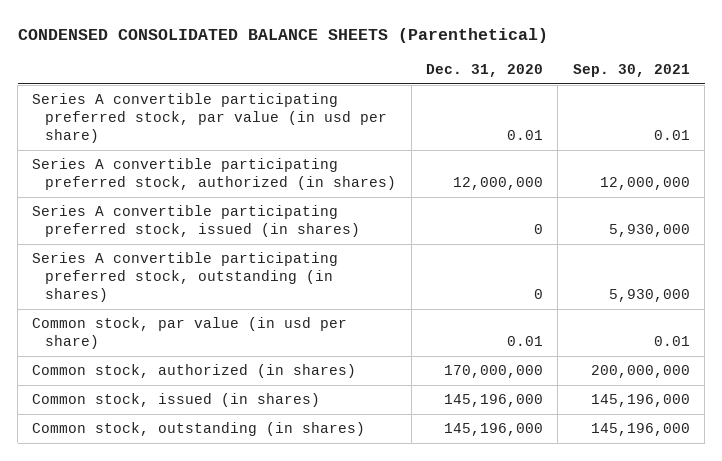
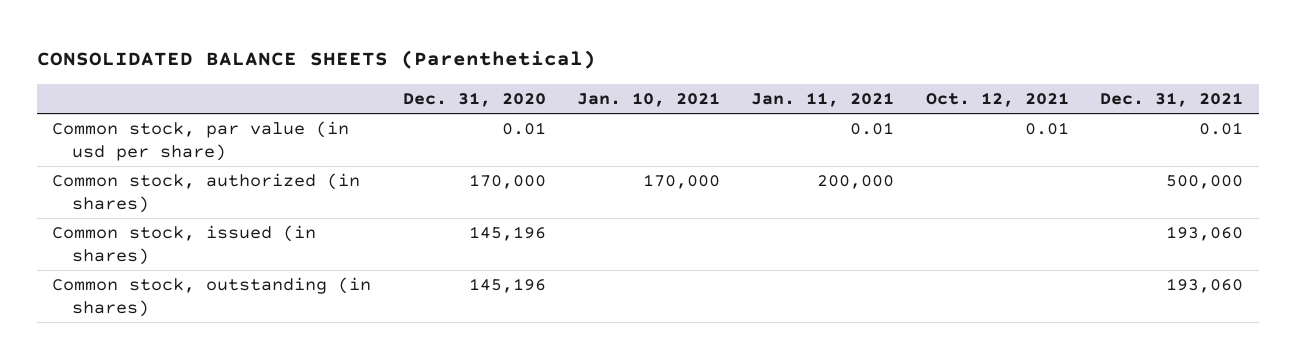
- CONDENSED CONSOLIDATED BALANCE SHEETS (Parenthetical)
+ CONSOLIDATED BALANCE SHEETS (Parenthetical)
- | Dec. 31, 2020 | Sep. 30, 2021
+ | Dec. 31, 2020 | Jan. 10, 2021 | Jan. 11, 2021 | Oct. 12, 2021 | Dec. 31, 2021
- Series A convertible participating preferred stock, par value (in usd per share) | 0.01 | 0.01
- Series A convertible participating preferred stock, authorized (in shares) | 12,000,000 | 12,000,000
- Series A convertible participating preferred stock, issued (in shares) | 0 | 5,930,000
- Series A convertible participating preferred stock, outstanding (in shares) | 0 | 5,930,000
- Common stock, authorized (in shares) | 170,000,000 | 200,000,000
- Common stock, issued (in shares) | 145,196,000 | 145,196,000
- Common stock, outstanding (in shares) | 145,196,000 | 145,196,000
+ Common stock, authorized (in shares) | 170,000 | 170,000 | 200,000 | | 500,000
+ Common stock, issued (in shares) | 145,196 | | | | 193,060
+ Common stock, outstanding (in shares) | 145,196 | | | | 193,060

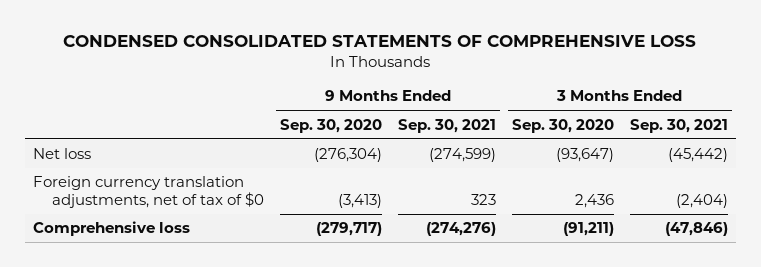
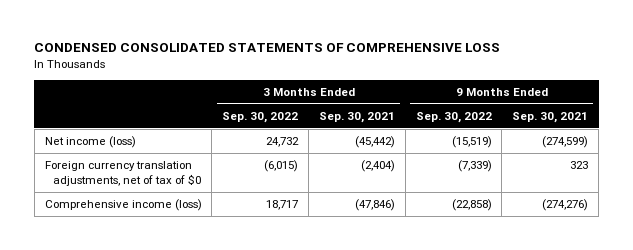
- | 9 Months Ended Sep. 30, 2020 | 9 Months Ended Sep. 30, 2021 | 3 Months Ended Sep. 30, 2020 | 3 Months Ended Sep. 30, 2021
+ | 3 Months Ended Sep. 30, 2022 | 3 Months Ended Sep. 30, 2021 | 9 Months Ended Sep. 30, 2022 | 9 Months Ended Sep. 30, 2021
- Net loss | (276,304) | (274,599) | (93,647) | (45,442)
+ Net income (loss) | 24,732 | (45,442) | (15,519) | (274,599)
- Comprehensive loss | (279,717) | (274,276) | (91,211) | (47,846)
+ Comprehensive income (loss) | 18,717 | (47,846) | (22,858) | (274,276)

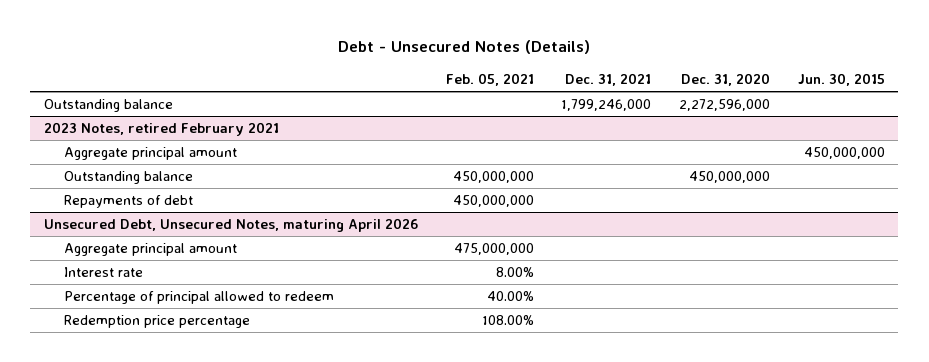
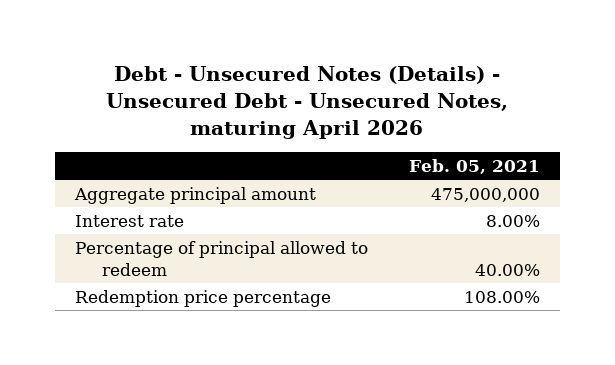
- Debt - Unsecured Notes (Details)
+ Debt - Unsecured Notes (Details) - Unsecured Debt - Unsecured Notes, maturing April 2026
- | Feb. 05, 2021 | Dec. 31, 2021 | Dec. 31, 2020 | Jun. 30, 2015
+ | Feb. 05, 2021
- Outstanding balance | | 1,799,246,000 | 2,272,596,000 |
- 2023 Notes, retired February 2021
- Aggregate principal amount | | | | 450,000,000
- Outstanding balance | 450,000,000 | | 450,000,000 |
- Repayments of debt | 450,000,000 | | |
- Unsecured Debt, Unsecured Notes, maturing April 2026

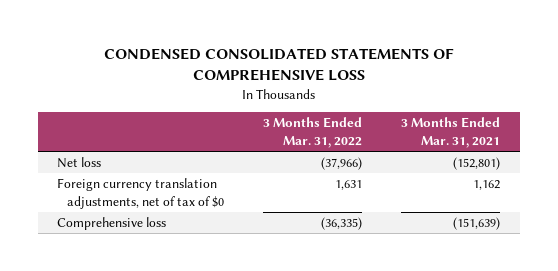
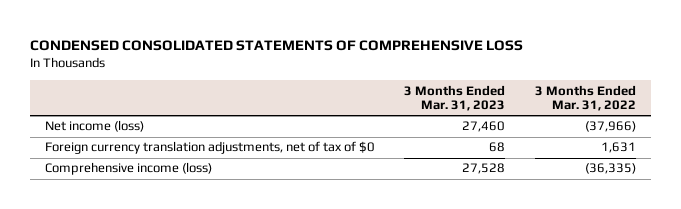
- | 3 Months Ended Mar. 31, 2022 | 3 Months Ended Mar. 31, 2021
+ | 3 Months Ended Mar. 31, 2023 | 3 Months Ended Mar. 31, 2022
- Net loss | (37,966) | (152,801)
+ Net income (loss) | 27,460 | (37,966)
- Comprehensive loss | (36,335) | (151,639)
+ Comprehensive income (loss) | 27,528 | (36,335)

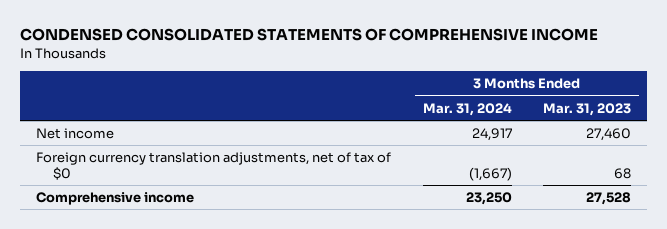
- CONDENSED CONSOLIDATED STATEMENTS OF COMPREHENSIVE LOSS
+ CONDENSED CONSOLIDATED STATEMENTS OF COMPREHENSIVE INCOME
- | 3 Months Ended Mar. 31, 2023 | 3 Months Ended Mar. 31, 2022
+ | 3 Months Ended Mar. 31, 2024 | 3 Months Ended Mar. 31, 2023
- Net income (loss) | 27,460 | (37,966)
+ Net income | 24,917 | 27,460
- Comprehensive income (loss) | 27,528 | (36,335)
+ Comprehensive income | 23,250 | 27,528

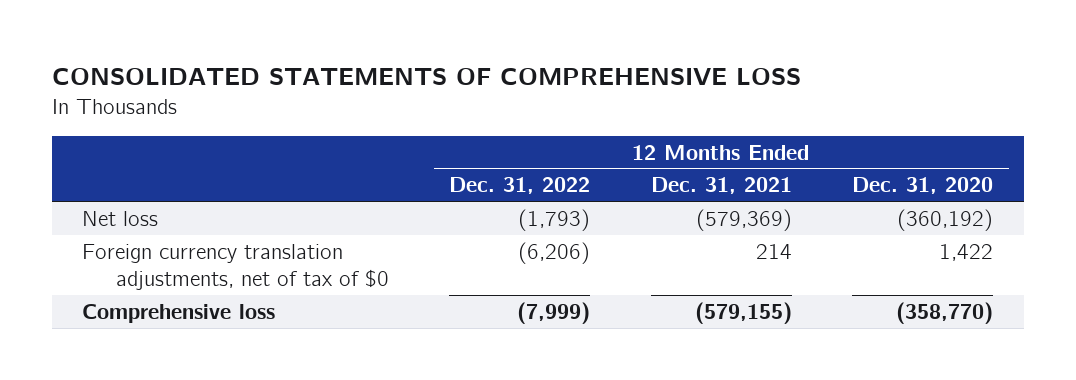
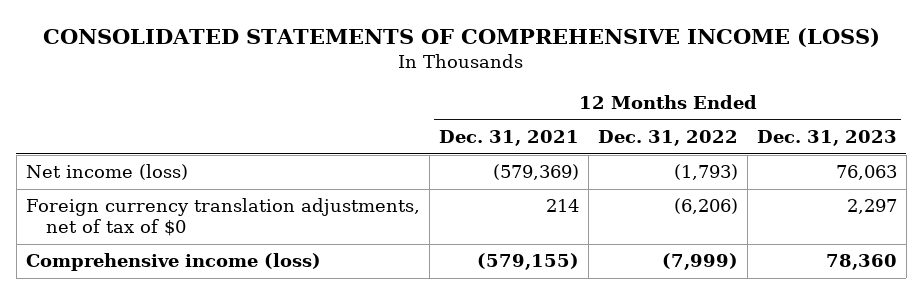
- CONSOLIDATED STATEMENTS OF COMPREHENSIVE LOSS
+ CONSOLIDATED STATEMENTS OF COMPREHENSIVE INCOME (LOSS)
- | 12 Months Ended Dec. 31, 2022 | 12 Months Ended Dec. 31, 2021 | 12 Months Ended Dec. 31, 2020
+ | 12 Months Ended Dec. 31, 2021 | 12 Months Ended Dec. 31, 2022 | 12 Months Ended Dec. 31, 2023
- Net loss | (1,793) | (579,369) | (360,192)
+ Net income (loss) | (579,369) | (1,793) | 76,063
- Comprehensive loss | (7,999) | (579,155) | (358,770)
+ Comprehensive income (loss) | (579,155) | (7,999) | 78,360

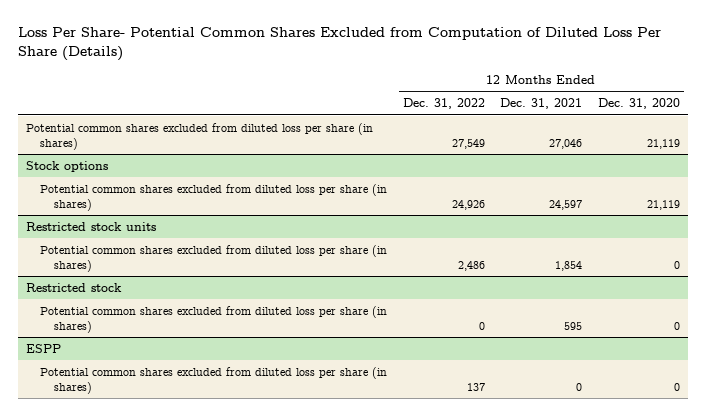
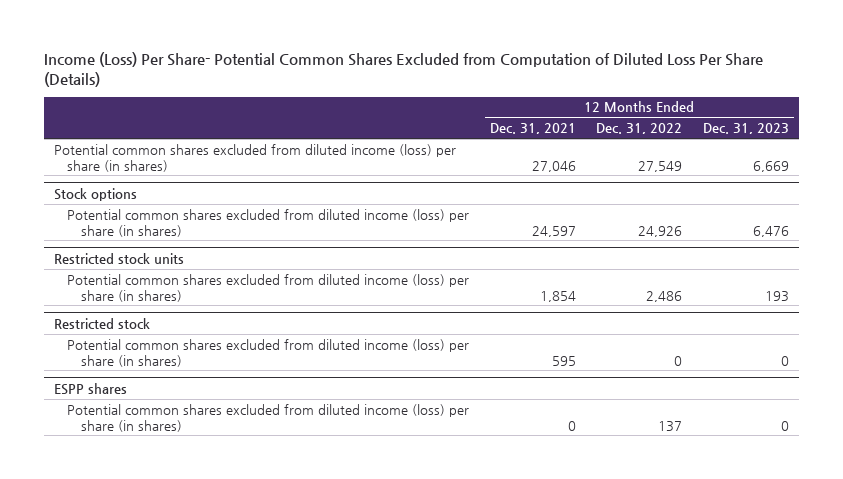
- Loss Per Share- Potential Common Shares Excluded from Computation of Diluted Loss Per Share (Details)
+ Income (Loss) Per Share- Potential Common Shares Excluded from Computation of Diluted Loss Per Share (Details)
- | 12 Months Ended Dec. 31, 2022 | 12 Months Ended Dec. 31, 2021 | 12 Months Ended Dec. 31, 2020
+ | 12 Months Ended Dec. 31, 2021 | 12 Months Ended Dec. 31, 2022 | 12 Months Ended Dec. 31, 2023
- Potential common shares excluded from diluted loss per share (in shares) | 27,549 | 27,046 | 21,119
+ Potential common shares excluded from diluted income (loss) per share (in shares) | 27,046 | 27,549 | 6,669
@ Stock options
- Potential common shares excluded from diluted loss per share (in shares) | 24,926 | 24,597 | 21,119
+ Potential common shares excluded from diluted income (loss) per share (in shares) | 24,597 | 24,926 | 6,476
@ Restricted stock units
- Potential common shares excluded from diluted loss per share (in shares) | 2,486 | 1,854 | 0
+ Potential common shares excluded from diluted income (loss) per share (in shares) | 1,854 | 2,486 | 193
@ Restricted stock
- Potential common shares excluded from diluted loss per share (in shares) | 0 | 595 | 0
- ESPP
- Potential common shares excluded from diluted loss per share (in shares) | 137 | 0 | 0
@ Restricted stock
+ Potential common shares excluded from diluted income (loss) per share (in shares) | 595 | 0 | 0
+ ESPP shares
+ Potential common shares excluded from diluted income (loss) per share (in shares) | 0 | 137 | 0

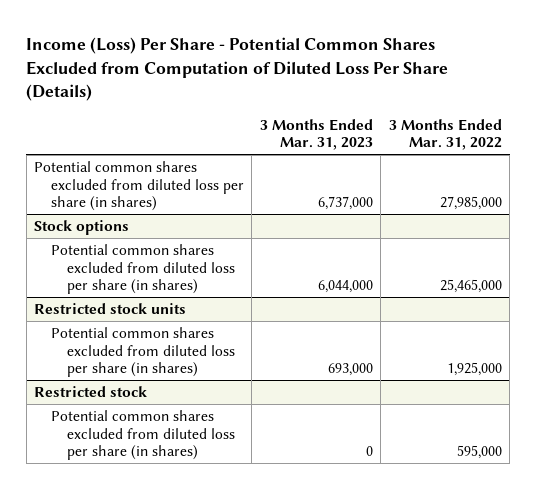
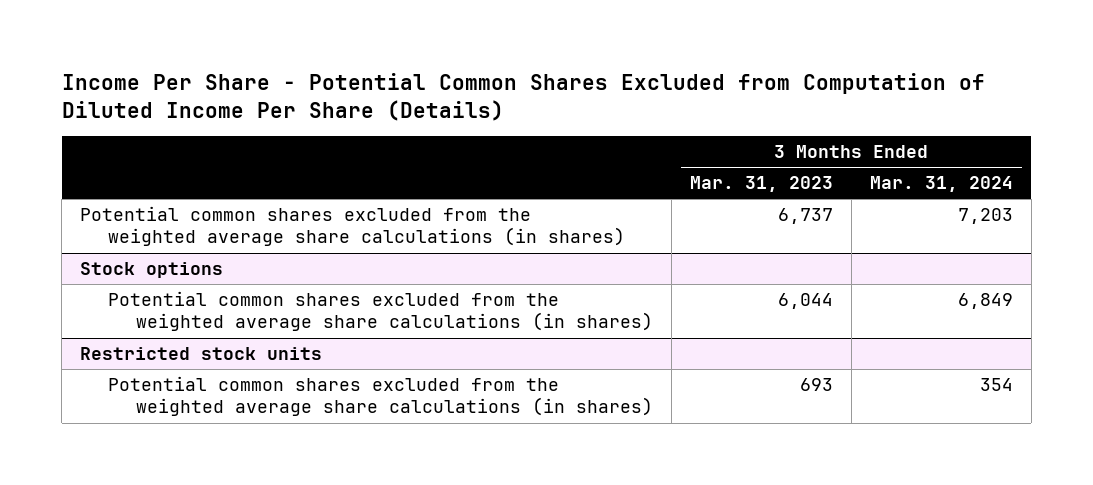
- Income (Loss) Per Share - Potential Common Shares Excluded from Computation of Diluted Loss Per Share (Details)
+ Income Per Share - Potential Common Shares Excluded from Computation of Diluted Income Per Share (Details)
- | 3 Months Ended Mar. 31, 2023 | 3 Months Ended Mar. 31, 2022
+ | 3 Months Ended Mar. 31, 2023 | 3 Months Ended Mar. 31, 2024
- Potential common shares excluded from diluted loss per share (in shares) | 6,737,000 | 27,985,000
+ Potential common shares excluded from the weighted average share calculations (in shares) | 6,737 | 7,203
@ Stock options
- Potential common shares excluded from diluted loss per share (in shares) | 6,044,000 | 25,465,000
+ Potential common shares excluded from the weighted average share calculations (in shares) | 6,044 | 6,849
@ Restricted stock units
- Potential common shares excluded from diluted loss per share (in shares) | 693,000 | 1,925,000
- Restricted stock
- Potential common shares excluded from diluted loss per share (in shares) | 0 | 595,000
@ Restricted stock units
+ Potential common shares excluded from the weighted average share calculations (in shares) | 693 | 354

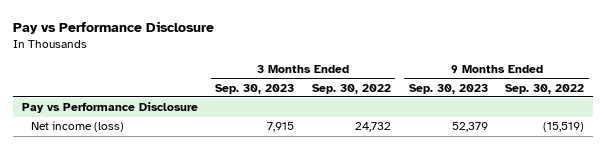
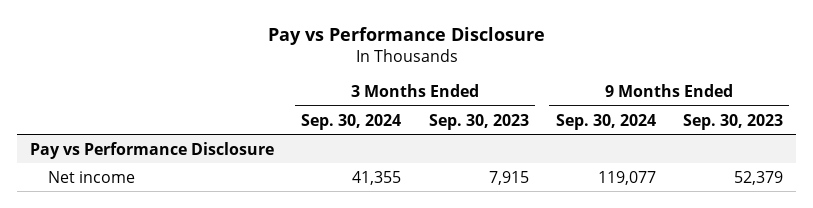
- | 3 Months Ended Sep. 30, 2023 | 3 Months Ended Sep. 30, 2022 | 9 Months Ended Sep. 30, 2023 | 9 Months Ended Sep. 30, 2022
+ | 3 Months Ended Sep. 30, 2024 | 3 Months Ended Sep. 30, 2023 | 9 Months Ended Sep. 30, 2024 | 9 Months Ended Sep. 30, 2023
- Net income (loss) | 7,915 | 24,732 | 52,379 | (15,519)
+ Net income | 41,355 | 7,915 | 119,077 | 52,379

